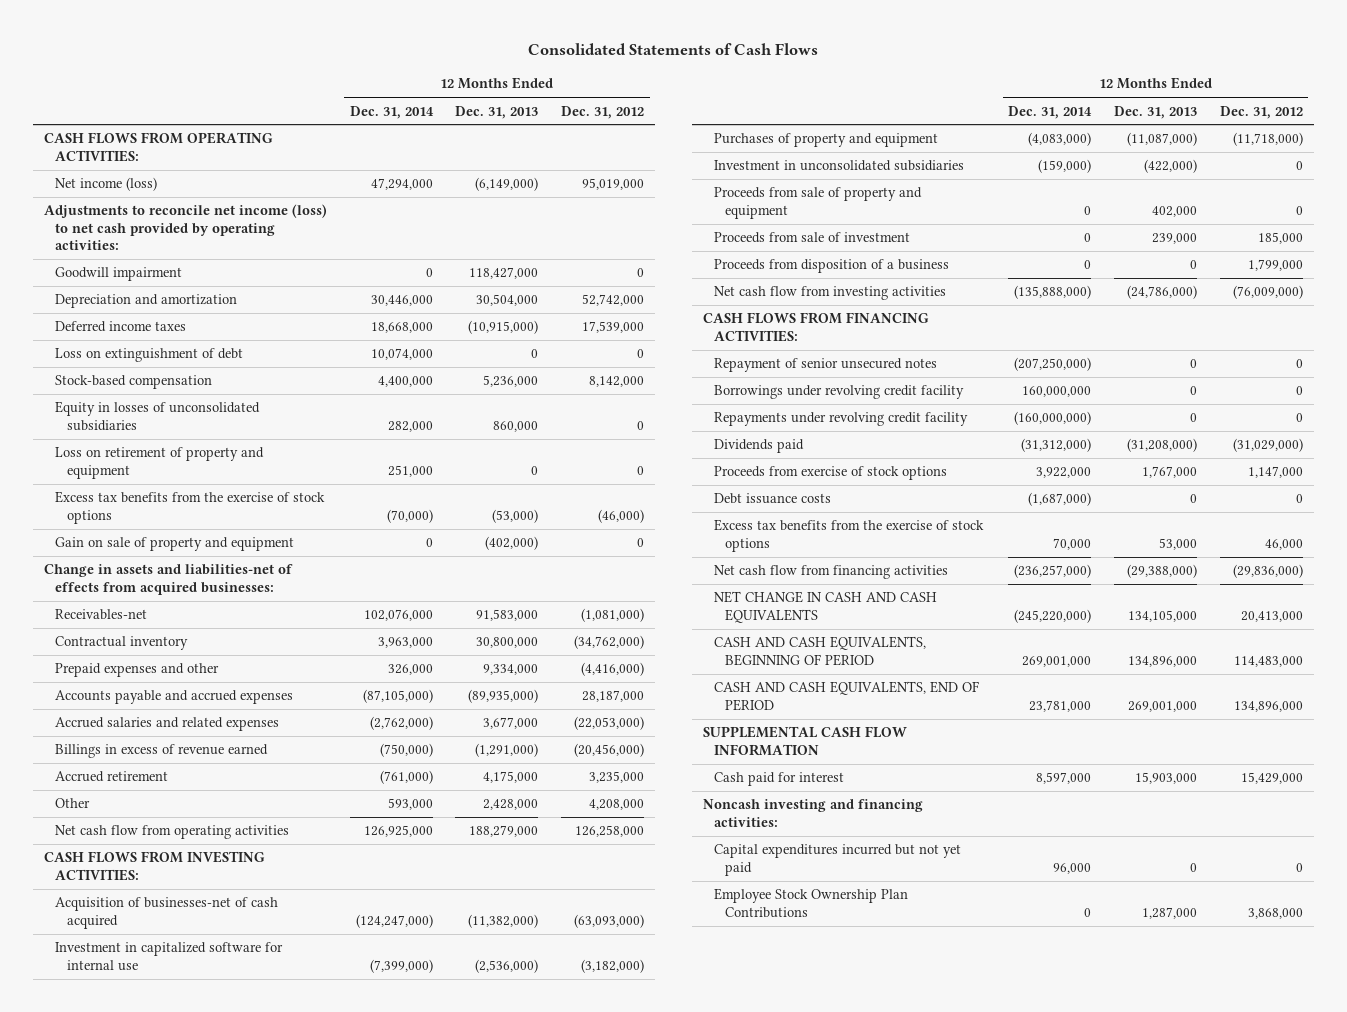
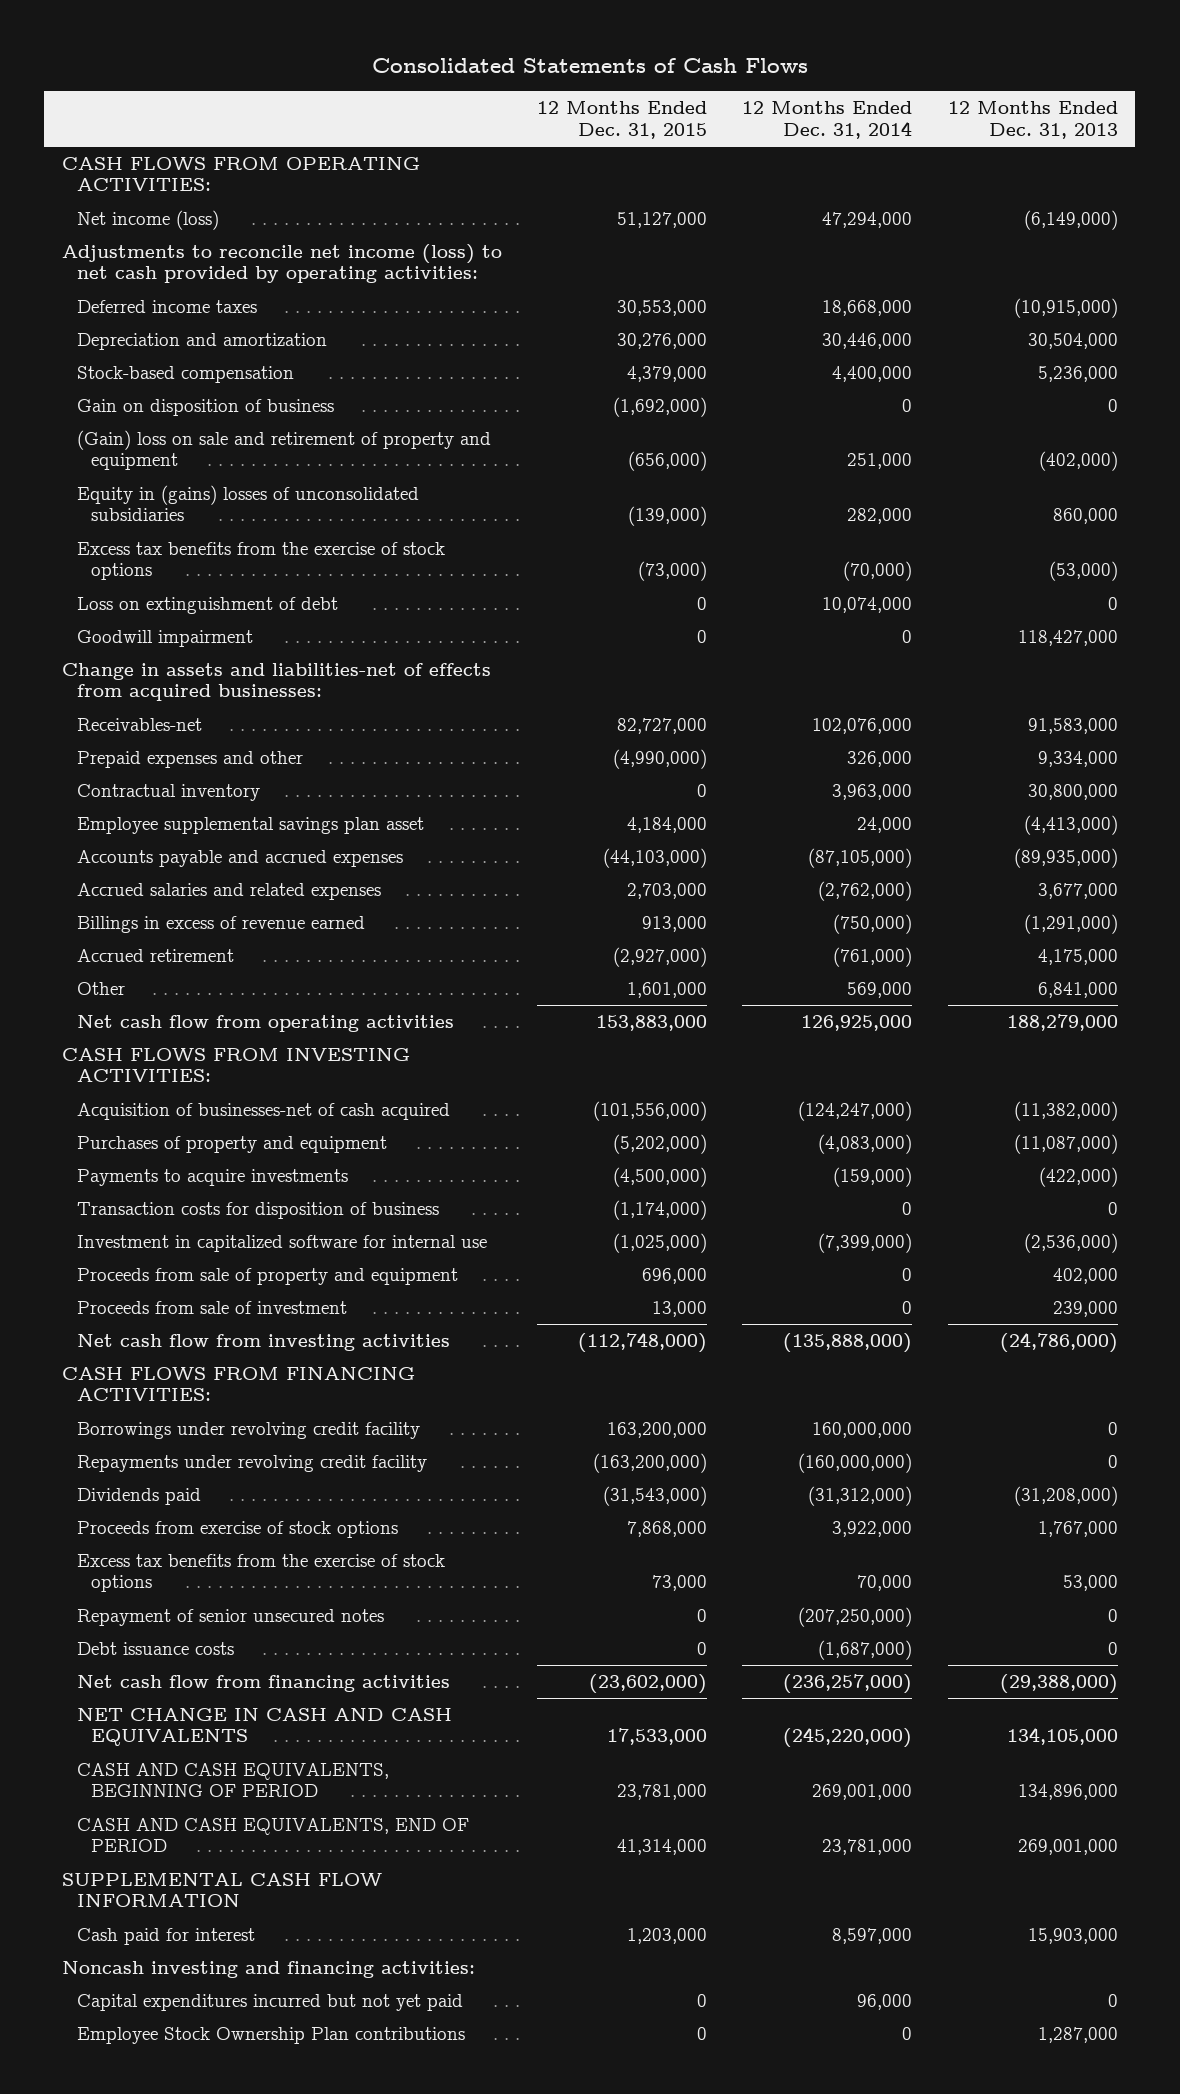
- | 12 Months Ended Dec. 31, 2014 | 12 Months Ended Dec. 31, 2013 | 12 Months Ended Dec. 31, 2012
+ | 12 Months Ended Dec. 31, 2015 | 12 Months Ended Dec. 31, 2014 | 12 Months Ended Dec. 31, 2013
moved down: Depreciation and amortization | 30,276,000 | 30,446,000 | 30,504,000
- Equity in losses of unconsolidated subsidiaries | 282,000 | 860,000 | 0
- Loss on retirement of property and equipment | 251,000 | 0 | 0
+ Gain on disposition of business | (1,692,000) | 0 | 0
+ (Gain) loss on sale and retirement of property and equipment | (656,000) | 251,000 | (402,000)
+ Equity in (gains) losses of unconsolidated subsidiaries | (139,000) | 282,000 | 860,000
- Gain on sale of property and equipment | 0 | (402,000) | 0
moved down: Loss on extinguishment of debt | 0 | 10,074,000 | 0
moved down: Goodwill impairment | 0 | 0 | 118,427,000
moved down: Contractual inventory | 0 | 3,963,000 | 30,800,000
+ Employee supplemental savings plan asset | 4,184,000 | 24,000 | (4,413,000)
- Other | 593,000 | 2,428,000 | 4,208,000
+ Other | 1,601,000 | 569,000 | 6,841,000
- Investment in unconsolidated subsidiaries | (159,000) | (422,000) | 0
+ Payments to acquire investments | (4,500,000) | (159,000) | (422,000)
+ Transaction costs for disposition of business | (1,174,000) | 0 | 0
moved down: Investment in capitalized software for internal use | (1,025,000) | (7,399,000) | (2,536,000)
- Proceeds from disposition of a business | 0 | 0 | 1,799,000
moved down: Repayment of senior unsecured notes | 0 | (207,250,000) | 0
moved down: Debt issuance costs | 0 | (1,687,000) | 0
- Employee Stock Ownership Plan Contributions | 0 | 1,287,000 | 3,868,000
+ Employee Stock Ownership Plan contributions | 0 | 0 | 1,287,000

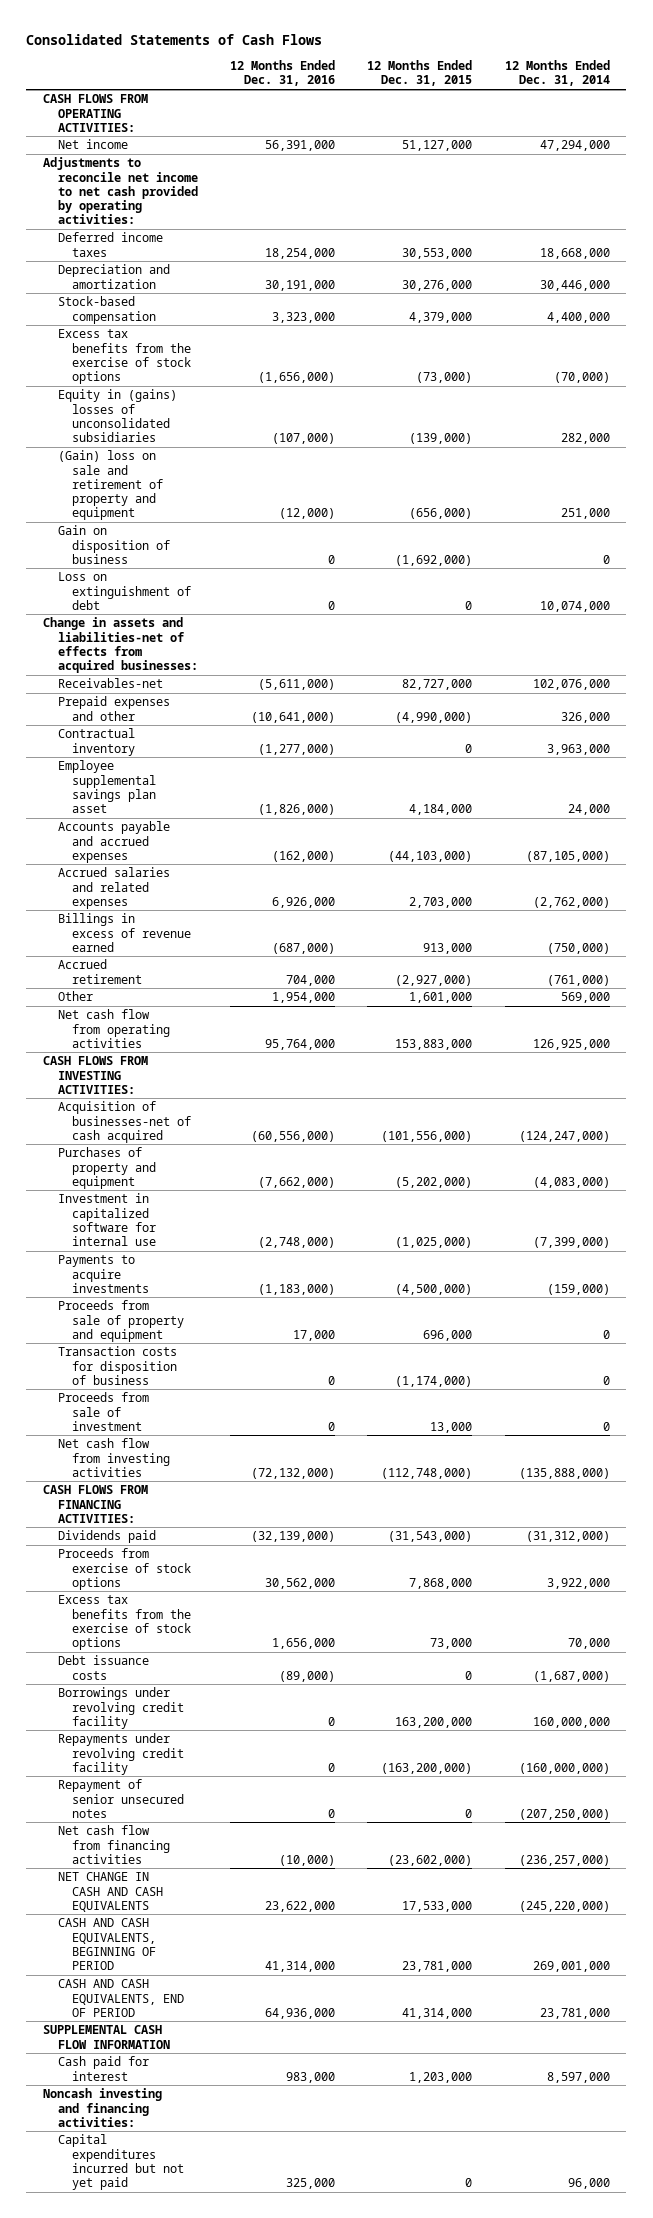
- | 12 Months Ended Dec. 31, 2015 | 12 Months Ended Dec. 31, 2014 | 12 Months Ended Dec. 31, 2013
+ | 12 Months Ended Dec. 31, 2016 | 12 Months Ended Dec. 31, 2015 | 12 Months Ended Dec. 31, 2014
- Net income (loss) | 51,127,000 | 47,294,000 | (6,149,000)
- Adjustments to reconcile net income (loss) to net cash provided by operating activities:
+ Net income | 56,391,000 | 51,127,000 | 47,294,000
+ Adjustments to reconcile net income to net cash provided by operating activities:
moved down: Equity in (gains) losses of unconsolidated subsidiaries | (107,000) | (139,000) | 282,000
moved down: (Gain) loss on sale and retirement of property and equipment | (12,000) | (656,000) | 251,000
moved down: Gain on disposition of business | 0 | (1,692,000) | 0
- Goodwill impairment | 0 | 0 | 118,427,000
moved down: Payments to acquire investments | (1,183,000) | (4,500,000) | (159,000)
moved down: Transaction costs for disposition of business | 0 | (1,174,000) | 0
moved down: Borrowings under revolving credit facility | 0 | 163,200,000 | 160,000,000
moved down: Repayments under revolving credit facility | 0 | (163,200,000) | (160,000,000)
moved down: Repayment of senior unsecured notes | 0 | 0 | (207,250,000)
- Employee Stock Ownership Plan contributions | 0 | 0 | 1,287,000

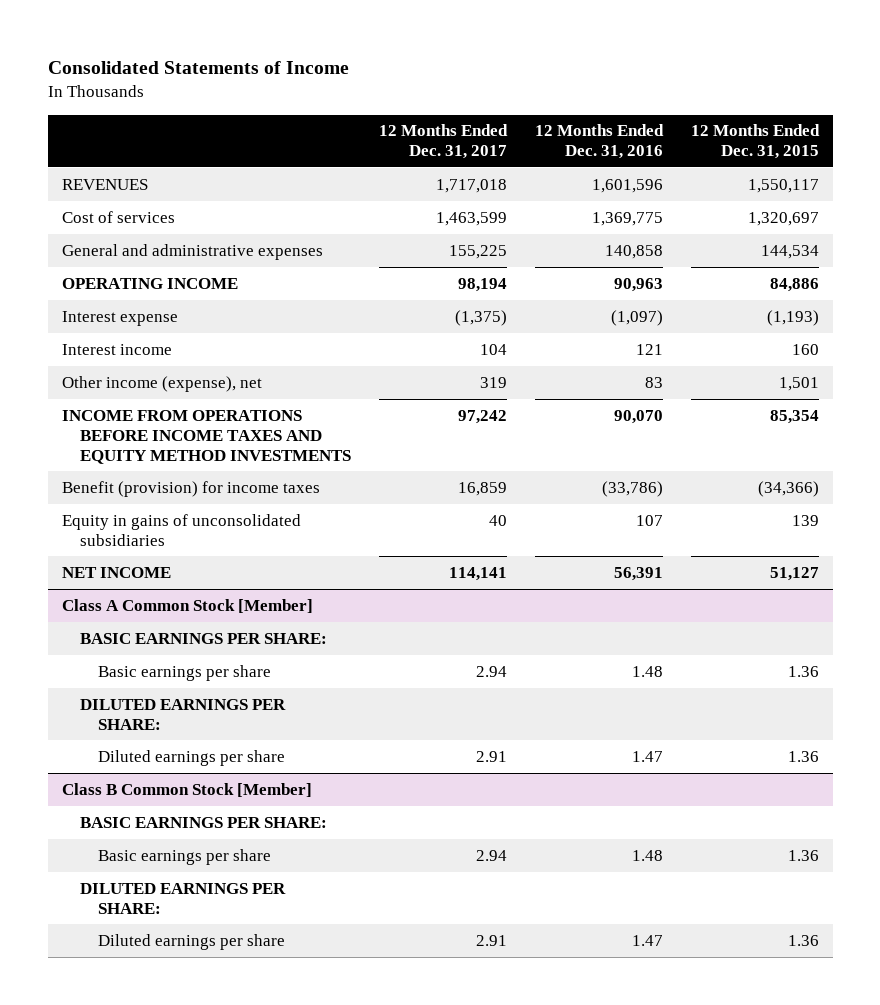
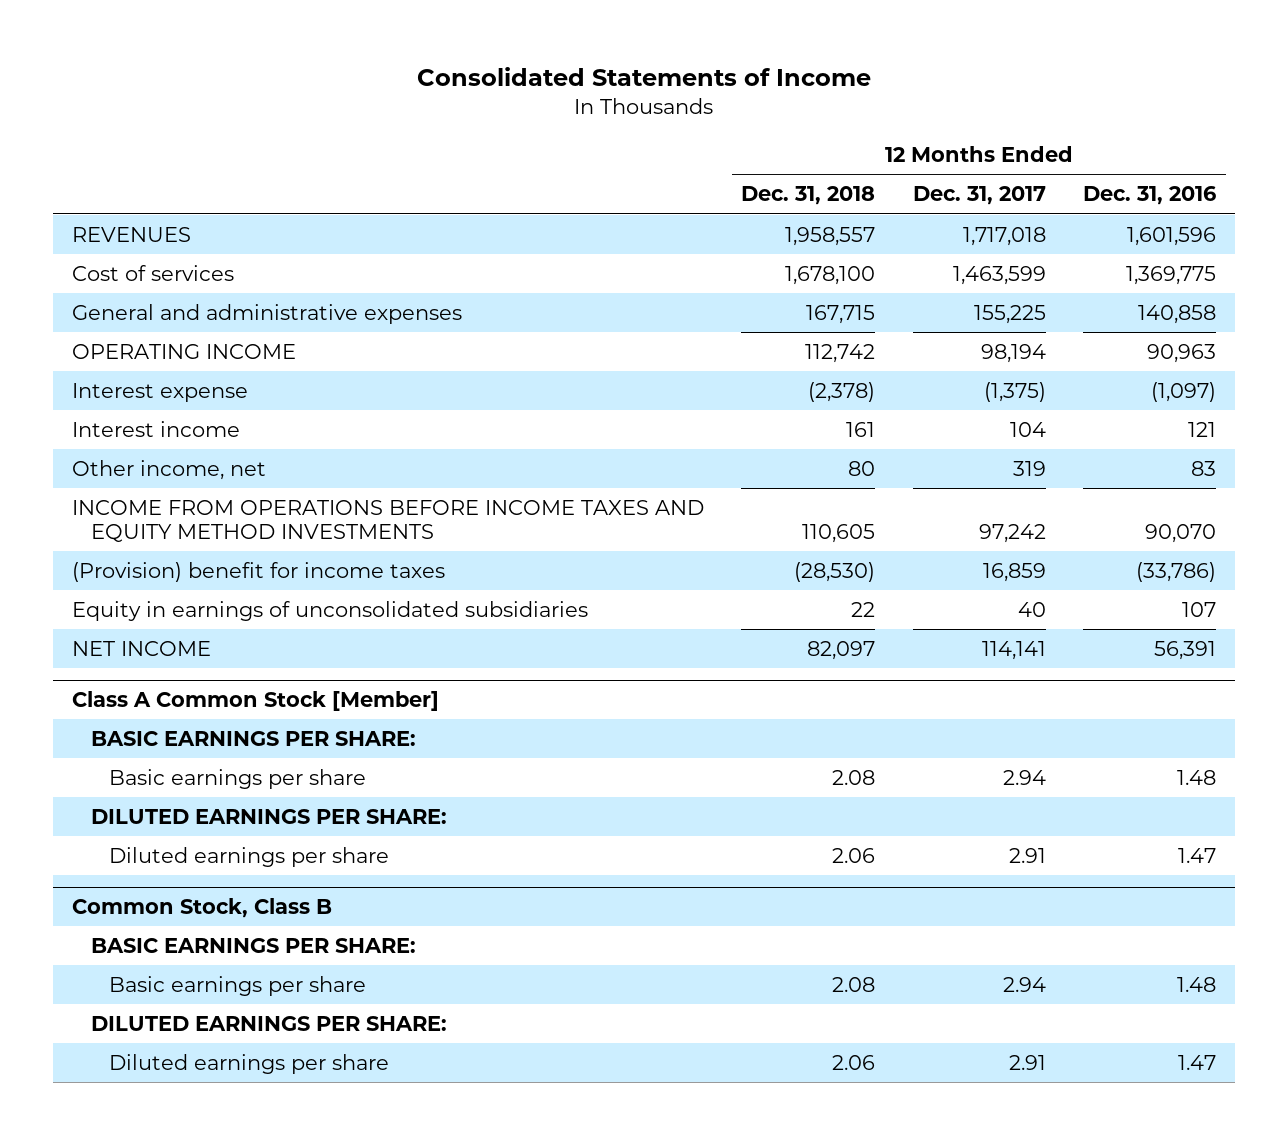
- | 12 Months Ended Dec. 31, 2017 | 12 Months Ended Dec. 31, 2016 | 12 Months Ended Dec. 31, 2015
+ | 12 Months Ended Dec. 31, 2018 | 12 Months Ended Dec. 31, 2017 | 12 Months Ended Dec. 31, 2016
- Other income (expense), net | 319 | 83 | 1,501
+ Other income, net | 80 | 319 | 83
- Benefit (provision) for income taxes | 16,859 | (33,786) | (34,366)
- Equity in gains of unconsolidated subsidiaries | 40 | 107 | 139
+ (Provision) benefit for income taxes | (28,530) | 16,859 | (33,786)
+ Equity in earnings of unconsolidated subsidiaries | 22 | 40 | 107
- Class B Common Stock [Member]
+ Common Stock, Class B

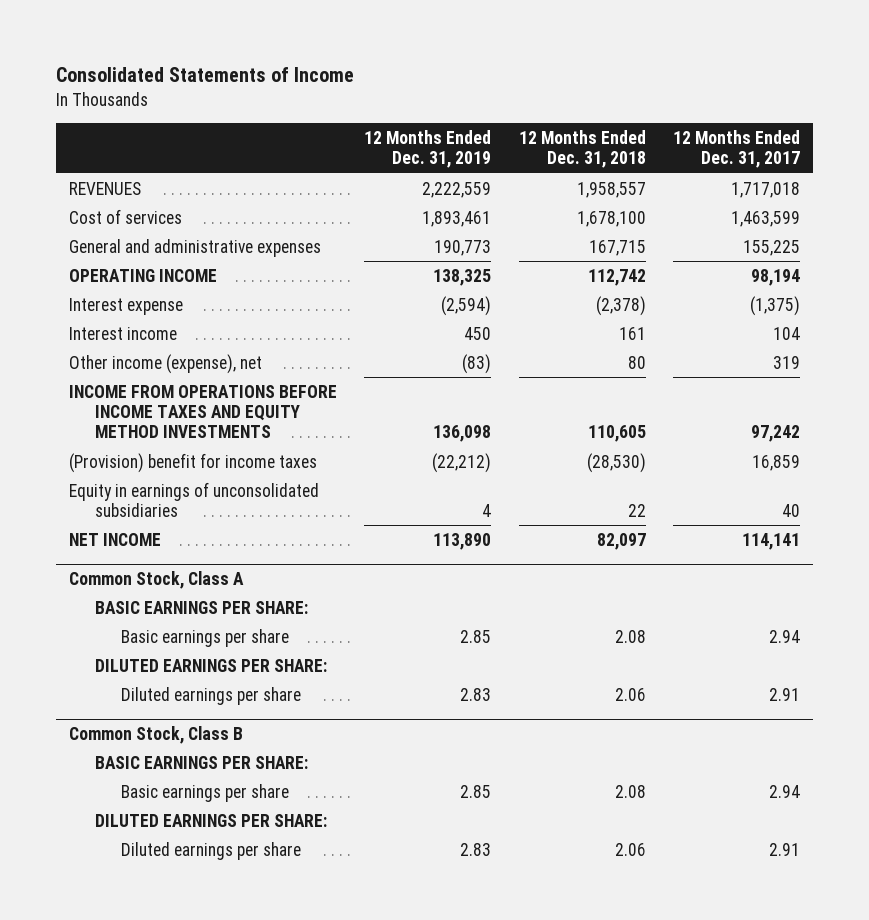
- | 12 Months Ended Dec. 31, 2018 | 12 Months Ended Dec. 31, 2017 | 12 Months Ended Dec. 31, 2016
+ | 12 Months Ended Dec. 31, 2019 | 12 Months Ended Dec. 31, 2018 | 12 Months Ended Dec. 31, 2017
- Other income, net | 80 | 319 | 83
+ Other income (expense), net | (83) | 80 | 319
- Class A Common Stock [Member]
+ Common Stock, Class A

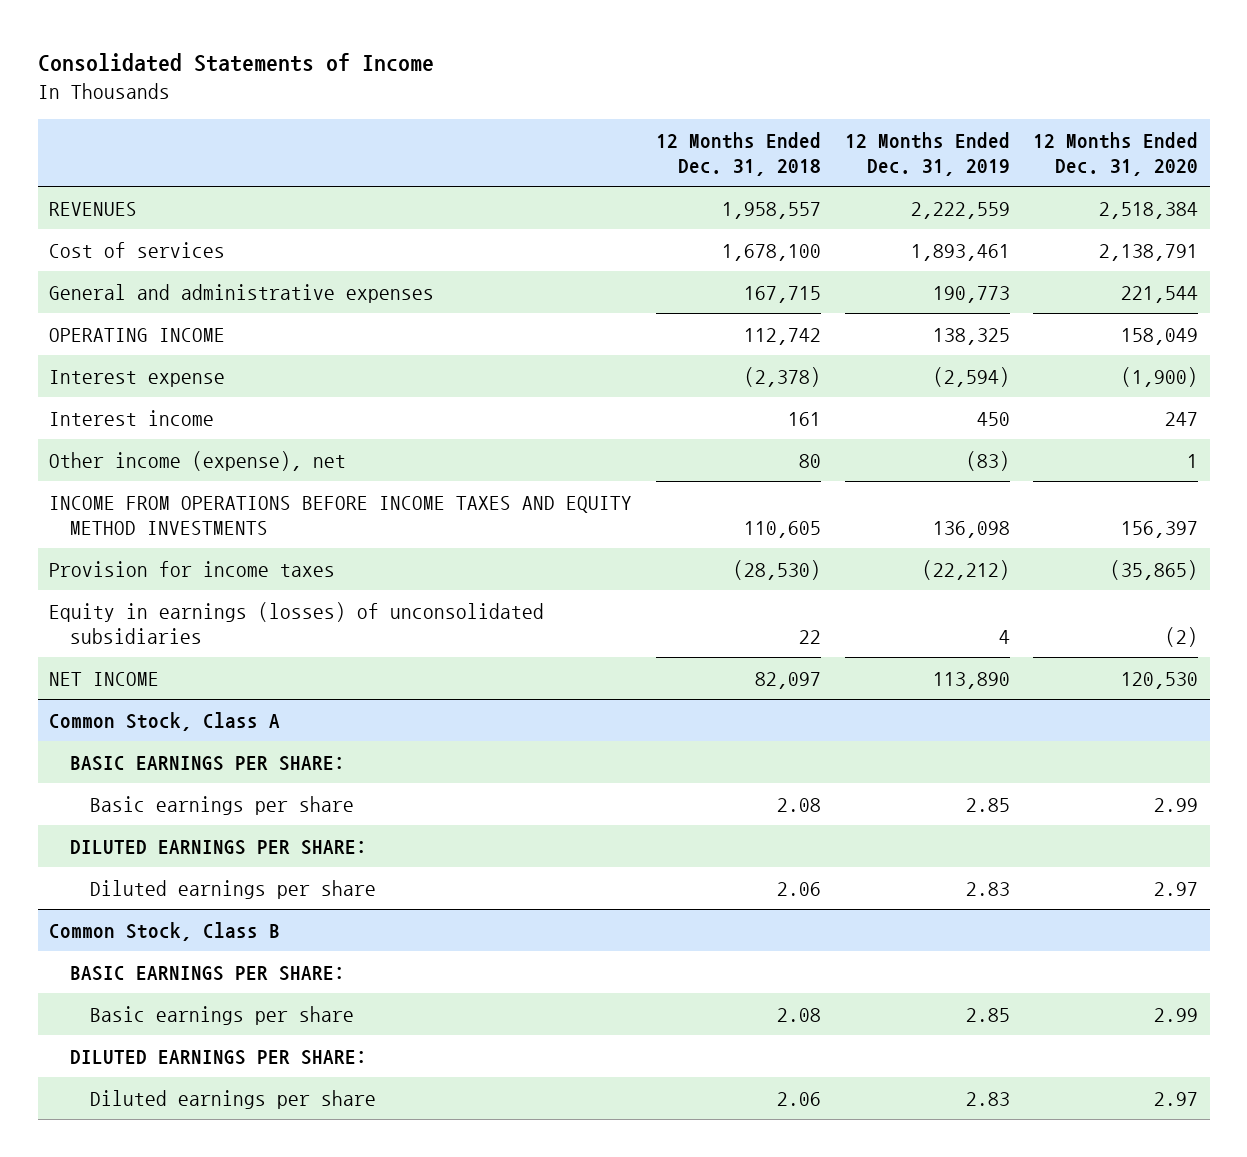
- | 12 Months Ended Dec. 31, 2019 | 12 Months Ended Dec. 31, 2018 | 12 Months Ended Dec. 31, 2017
+ | 12 Months Ended Dec. 31, 2018 | 12 Months Ended Dec. 31, 2019 | 12 Months Ended Dec. 31, 2020
- (Provision) benefit for income taxes | (22,212) | (28,530) | 16,859
- Equity in earnings of unconsolidated subsidiaries | 4 | 22 | 40
+ Provision for income taxes | (28,530) | (22,212) | (35,865)
+ Equity in earnings (losses) of unconsolidated subsidiaries | 22 | 4 | (2)

